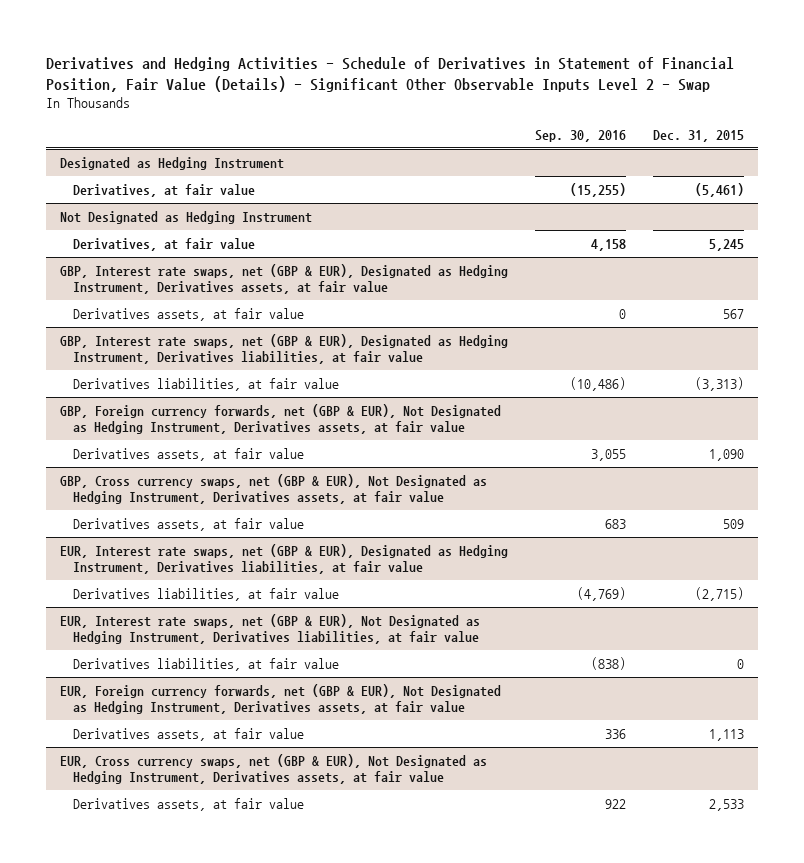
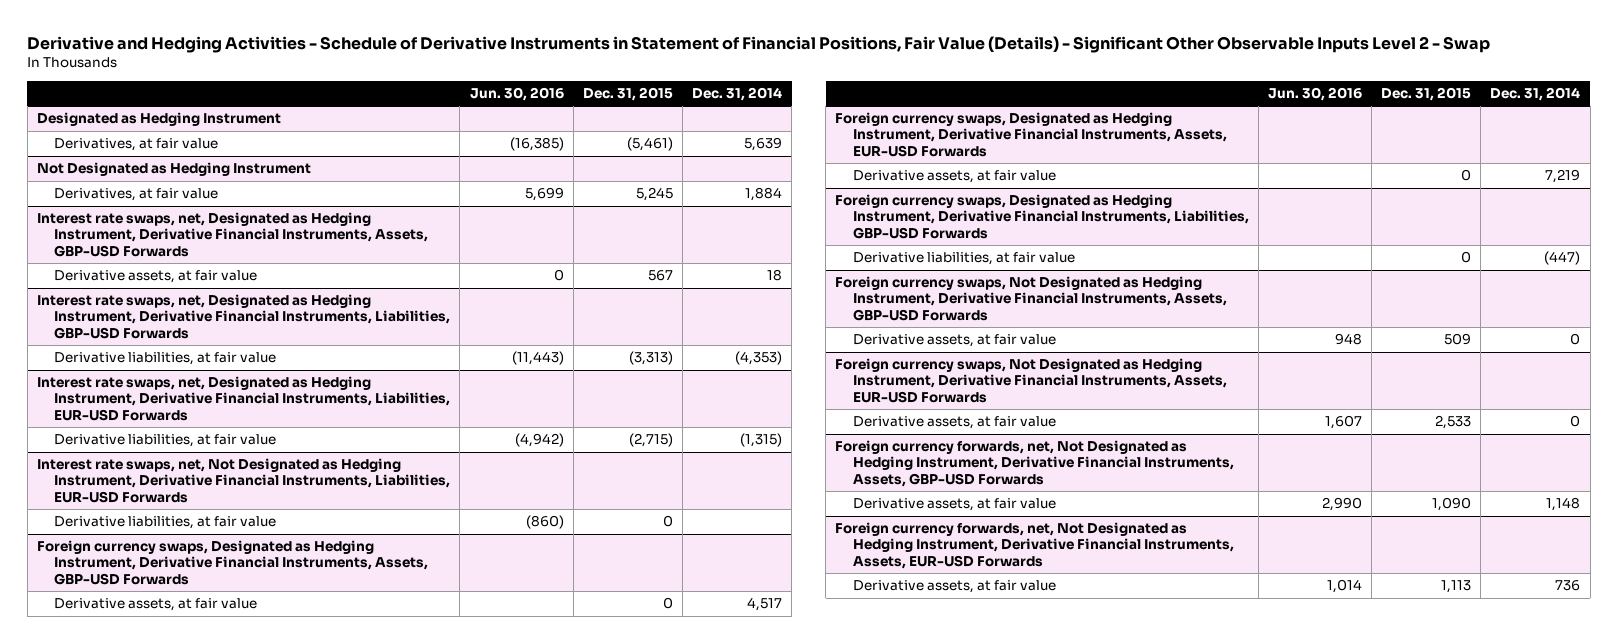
- Derivatives and Hedging Activities - Schedule of Derivatives in Statement of Financial Position, Fair Value (Details) - Significant Other Observable Inputs Level 2 - Swap
+ Derivative and Hedging Activities - Schedule of Derivative Instruments in Statement of Financial Positions, Fair Value (Details) - Significant Other Observable Inputs Level 2 - Swap
- | Sep. 30, 2016 | Dec. 31, 2015
+ | Jun. 30, 2016 | Dec. 31, 2015 | Dec. 31, 2014
- GBP, Interest rate swaps, net (GBP & EUR), Designated as Hedging Instrument, Derivatives assets, at fair value
- Derivatives assets, at fair value | 0 | 567
- GBP, Interest rate swaps, net (GBP & EUR), Designated as Hedging Instrument, Derivatives liabilities, at fair value
- Derivatives liabilities, at fair value | (10,486) | (3,313)
- GBP, Foreign currency forwards, net (GBP & EUR), Not Designated as Hedging Instrument, Derivatives assets, at fair value
- Derivatives assets, at fair value | 3,055 | 1,090
- GBP, Cross currency swaps, net (GBP & EUR), Not Designated as Hedging Instrument, Derivatives assets, at fair value
- Derivatives assets, at fair value | 683 | 509
- EUR, Interest rate swaps, net (GBP & EUR), Designated as Hedging Instrument, Derivatives liabilities, at fair value
- Derivatives liabilities, at fair value | (4,769) | (2,715)
- EUR, Interest rate swaps, net (GBP & EUR), Not Designated as Hedging Instrument, Derivatives liabilities, at fair value
- Derivatives liabilities, at fair value | (838) | 0
- EUR, Foreign currency forwards, net (GBP & EUR), Not Designated as Hedging Instrument, Derivatives assets, at fair value
- Derivatives assets, at fair value | 336 | 1,113
- EUR, Cross currency swaps, net (GBP & EUR), Not Designated as Hedging Instrument, Derivatives assets, at fair value
- Derivatives assets, at fair value | 922 | 2,533
+ Interest rate swaps, net, Designated as Hedging Instrument, Derivative Financial Instruments, Assets, GBP-USD Forwards
+ Derivative assets, at fair value | 0 | 567 | 18
+ Interest rate swaps, net, Designated as Hedging Instrument, Derivative Financial Instruments, Liabilities, GBP-USD Forwards
+ Derivative liabilities, at fair value | (11,443) | (3,313) | (4,353)
+ Interest rate swaps, net, Designated as Hedging Instrument, Derivative Financial Instruments, Liabilities, EUR-USD Forwards
+ Derivative liabilities, at fair value | (4,942) | (2,715) | (1,315)
+ Interest rate swaps, net, Not Designated as Hedging Instrument, Derivative Financial Instruments, Liabilities, EUR-USD Forwards
+ Derivative liabilities, at fair value | (860) | 0 |
+ Foreign currency swaps, Designated as Hedging Instrument, Derivative Financial Instruments, Assets, GBP-USD Forwards
+ Derivative assets, at fair value | | 0 | 4,517
+ Foreign currency swaps, Designated as Hedging Instrument, Derivative Financial Instruments, Assets, EUR-USD Forwards
+ Derivative assets, at fair value | | 0 | 7,219
+ Foreign currency swaps, Designated as Hedging Instrument, Derivative Financial Instruments, Liabilities, GBP-USD Forwards
+ Derivative liabilities, at fair value | | 0 | (447)
+ Foreign currency swaps, Not Designated as Hedging Instrument, Derivative Financial Instruments, Assets, GBP-USD Forwards
+ Derivative assets, at fair value | 948 | 509 | 0
+ Foreign currency swaps, Not Designated as Hedging Instrument, Derivative Financial Instruments, Assets, EUR-USD Forwards
+ Derivative assets, at fair value | 1,607 | 2,533 | 0
+ Foreign currency forwards, net, Not Designated as Hedging Instrument, Derivative Financial Instruments, Assets, GBP-USD Forwards
+ Derivative assets, at fair value | 2,990 | 1,090 | 1,148
+ Foreign currency forwards, net, Not Designated as Hedging Instrument, Derivative Financial Instruments, Assets, EUR-USD Forwards
+ Derivative assets, at fair value | 1,014 | 1,113 | 736

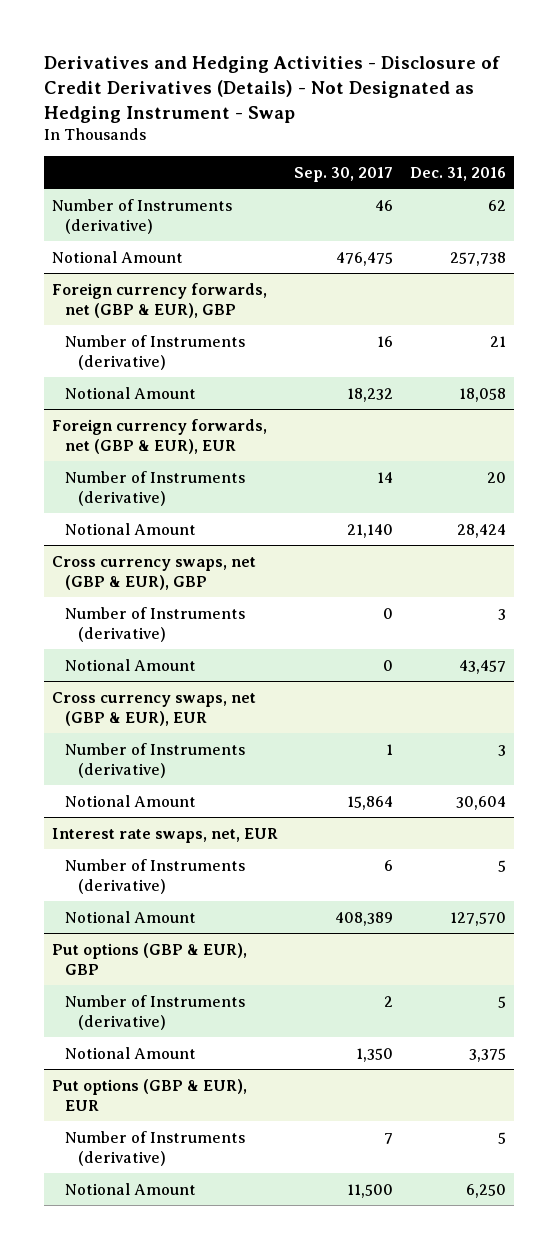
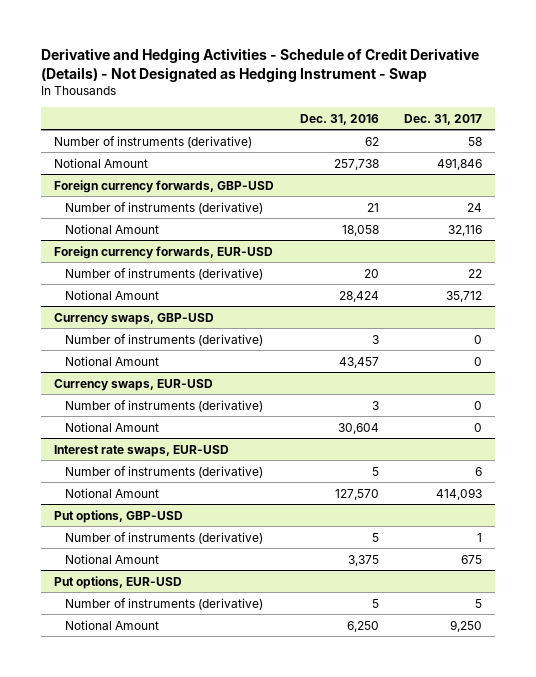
- Derivatives and Hedging Activities - Disclosure of Credit Derivatives (Details) - Not Designated as Hedging Instrument - Swap
+ Derivative and Hedging Activities - Schedule of Credit Derivative (Details) - Not Designated as Hedging Instrument - Swap
- | Sep. 30, 2017 | Dec. 31, 2016
+ | Dec. 31, 2016 | Dec. 31, 2017
- Number of Instruments (derivative) | 46 | 62
+ Number of instruments (derivative) | 62 | 58
- Foreign currency forwards, net (GBP & EUR), GBP
- Number of Instruments (derivative) | 16 | 21
+ Foreign currency forwards, GBP-USD
+ Number of instruments (derivative) | 21 | 24
- Foreign currency forwards, net (GBP & EUR), EUR
- Number of Instruments (derivative) | 14 | 20
+ Foreign currency forwards, EUR-USD
+ Number of instruments (derivative) | 20 | 22
- Cross currency swaps, net (GBP & EUR), GBP
- Number of Instruments (derivative) | 0 | 3
+ Currency swaps, GBP-USD
+ Number of instruments (derivative) | 3 | 0
- Cross currency swaps, net (GBP & EUR), EUR
- Number of Instruments (derivative) | 1 | 3
+ Currency swaps, EUR-USD
+ Number of instruments (derivative) | 3 | 0
- Interest rate swaps, net, EUR
- Number of Instruments (derivative) | 6 | 5
+ Interest rate swaps, EUR-USD
+ Number of instruments (derivative) | 5 | 6
- Put options (GBP & EUR), GBP
- Number of Instruments (derivative) | 2 | 5
+ Put options, GBP-USD
+ Number of instruments (derivative) | 5 | 1
- Put options (GBP & EUR), EUR
- Number of Instruments (derivative) | 7 | 5
+ Put options, EUR-USD
+ Number of instruments (derivative) | 5 | 5

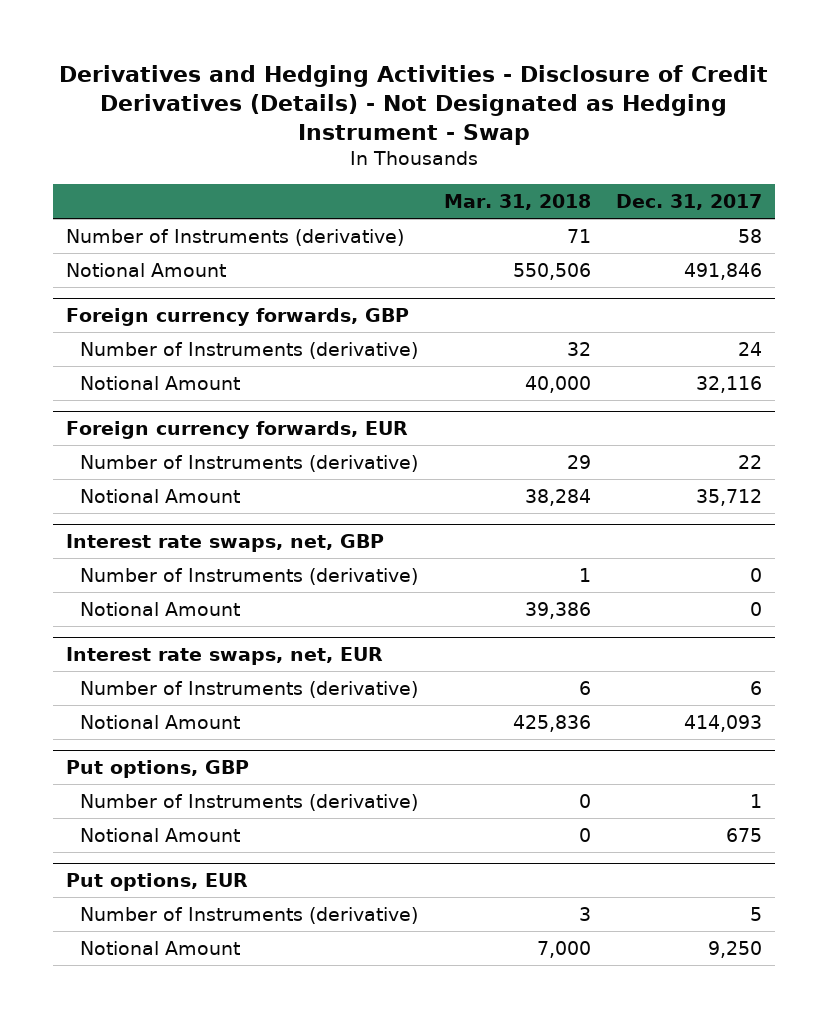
- Derivative and Hedging Activities - Schedule of Credit Derivative (Details) - Not Designated as Hedging Instrument - Swap
+ Derivatives and Hedging Activities - Disclosure of Credit Derivatives (Details) - Not Designated as Hedging Instrument - Swap
- | Dec. 31, 2016 | Dec. 31, 2017
+ | Mar. 31, 2018 | Dec. 31, 2017
- Number of instruments (derivative) | 62 | 58
+ Number of Instruments (derivative) | 71 | 58
- Foreign currency forwards, GBP-USD
- Number of instruments (derivative) | 21 | 24
+ Foreign currency forwards, GBP
+ Number of Instruments (derivative) | 32 | 24
- Foreign currency forwards, EUR-USD
- Number of instruments (derivative) | 20 | 22
+ Foreign currency forwards, EUR
+ Number of Instruments (derivative) | 29 | 22
- Currency swaps, GBP-USD
- Number of instruments (derivative) | 3 | 0
- Notional Amount | 43,457 | 0
- Currency swaps, EUR-USD
- Number of instruments (derivative) | 3 | 0
+ Interest rate swaps, net, GBP
+ Number of Instruments (derivative) | 1 | 0
- Interest rate swaps, EUR-USD
- Number of instruments (derivative) | 5 | 6
+ Interest rate swaps, net, EUR
+ Number of Instruments (derivative) | 6 | 6
- Put options, GBP-USD
- Number of instruments (derivative) | 5 | 1
+ Put options, GBP
+ Number of Instruments (derivative) | 0 | 1
- Put options, EUR-USD
- Number of instruments (derivative) | 5 | 5
+ Put options, EUR
+ Number of Instruments (derivative) | 3 | 5

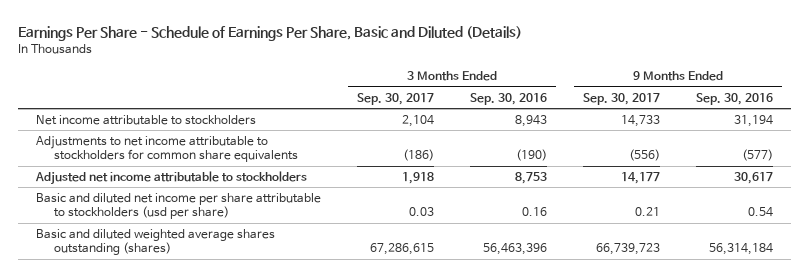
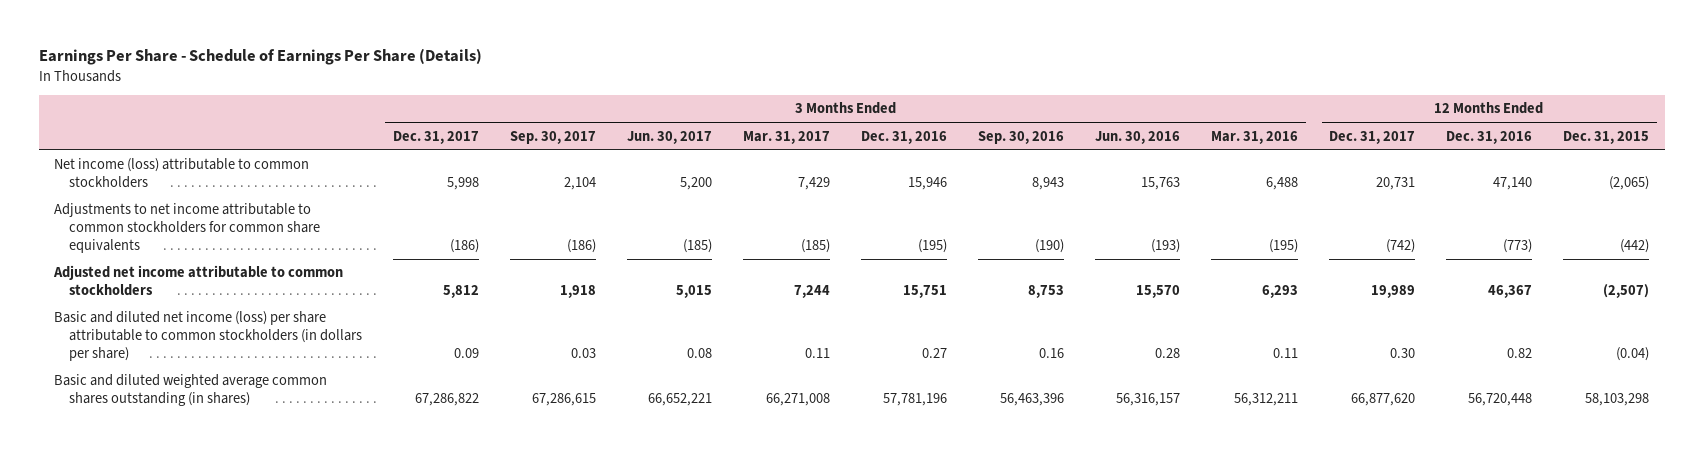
- Earnings Per Share - Schedule of Earnings Per Share, Basic and Diluted (Details)
+ Earnings Per Share - Schedule of Earnings Per Share (Details)
- | 3 Months Ended Sep. 30, 2017 | 3 Months Ended Sep. 30, 2016 | 9 Months Ended Sep. 30, 2017 | 9 Months Ended Sep. 30, 2016
+ | 3 Months Ended Dec. 31, 2017 | 3 Months Ended Sep. 30, 2017 | 3 Months Ended Jun. 30, 2017 | 3 Months Ended Mar. 31, 2017 | 3 Months Ended Dec. 31, 2016 | 3 Months Ended Sep. 30, 2016 | 3 Months Ended Jun. 30, 2016 | 3 Months Ended Mar. 31, 2016 | 12 Months Ended Dec. 31, 2017 | 12 Months Ended Dec. 31, 2016 | 12 Months Ended Dec. 31, 2015
- Net income attributable to stockholders | 2,104 | 8,943 | 14,733 | 31,194
- Adjustments to net income attributable to stockholders for common share equivalents | (186) | (190) | (556) | (577)
- Adjusted net income attributable to stockholders | 1,918 | 8,753 | 14,177 | 30,617
- Basic and diluted net income per share attributable to stockholders (usd per share) | 0.03 | 0.16 | 0.21 | 0.54
- Basic and diluted weighted average shares outstanding (shares) | 67,286,615 | 56,463,396 | 66,739,723 | 56,314,184
+ Net income (loss) attributable to common stockholders | 5,998 | 2,104 | 5,200 | 7,429 | 15,946 | 8,943 | 15,763 | 6,488 | 20,731 | 47,140 | (2,065)
+ Adjustments to net income attributable to common stockholders for common share equivalents | (186) | (186) | (185) | (185) | (195) | (190) | (193) | (195) | (742) | (773) | (442)
+ Adjusted net income attributable to common stockholders | 5,812 | 1,918 | 5,015 | 7,244 | 15,751 | 8,753 | 15,570 | 6,293 | 19,989 | 46,367 | (2,507)
+ Basic and diluted net income (loss) per share attributable to common stockholders (in dollars per share) | 0.09 | 0.03 | 0.08 | 0.11 | 0.27 | 0.16 | 0.28 | 0.11 | 0.30 | 0.82 | (0.04)
+ Basic and diluted weighted average common shares outstanding (in shares) | 67,286,822 | 67,286,615 | 66,652,221 | 66,271,008 | 57,781,196 | 56,463,396 | 56,316,157 | 56,312,211 | 66,877,620 | 56,720,448 | 58,103,298

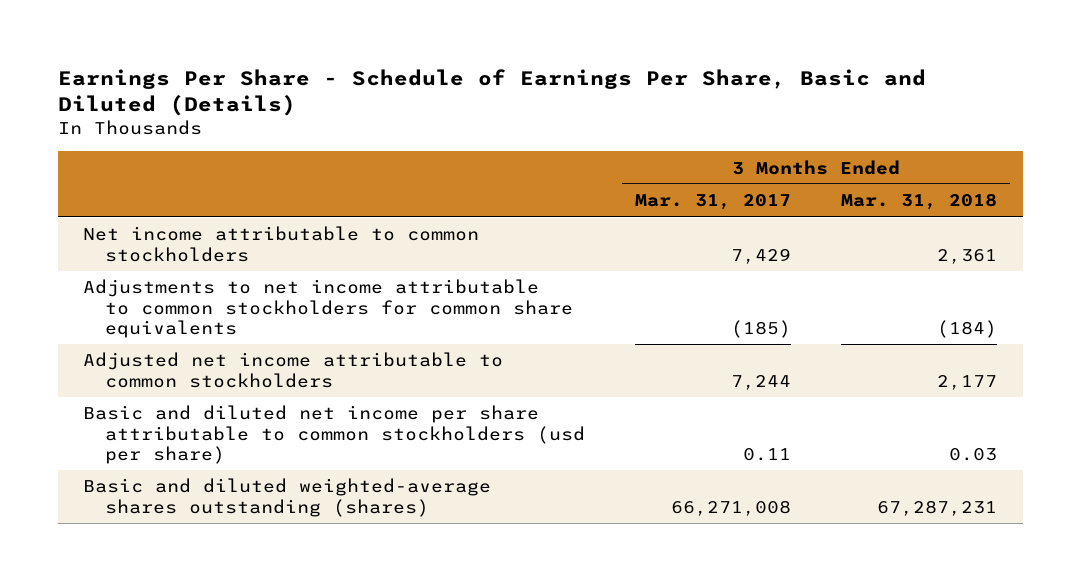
- Earnings Per Share - Schedule of Earnings Per Share (Details)
+ Earnings Per Share - Schedule of Earnings Per Share, Basic and Diluted (Details)
- | 3 Months Ended Dec. 31, 2017 | 3 Months Ended Sep. 30, 2017 | 3 Months Ended Jun. 30, 2017 | 3 Months Ended Mar. 31, 2017 | 3 Months Ended Dec. 31, 2016 | 3 Months Ended Sep. 30, 2016 | 3 Months Ended Jun. 30, 2016 | 3 Months Ended Mar. 31, 2016 | 12 Months Ended Dec. 31, 2017 | 12 Months Ended Dec. 31, 2016 | 12 Months Ended Dec. 31, 2015
+ | 3 Months Ended Mar. 31, 2017 | 3 Months Ended Mar. 31, 2018
- Net income (loss) attributable to common stockholders | 5,998 | 2,104 | 5,200 | 7,429 | 15,946 | 8,943 | 15,763 | 6,488 | 20,731 | 47,140 | (2,065)
+ Net income attributable to common stockholders | 7,429 | 2,361
- Basic and diluted net income (loss) per share attributable to common stockholders (in dollars per share) | 0.09 | 0.03 | 0.08 | 0.11 | 0.27 | 0.16 | 0.28 | 0.11 | 0.30 | 0.82 | (0.04)
- Basic and diluted weighted average common shares outstanding (in shares) | 67,286,822 | 67,286,615 | 66,652,221 | 66,271,008 | 57,781,196 | 56,463,396 | 56,316,157 | 56,312,211 | 66,877,620 | 56,720,448 | 58,103,298
+ Basic and diluted net income per share attributable to common stockholders (usd per share) | 0.11 | 0.03
+ Basic and diluted weighted-average shares outstanding (shares) | 66,271,008 | 67,287,231

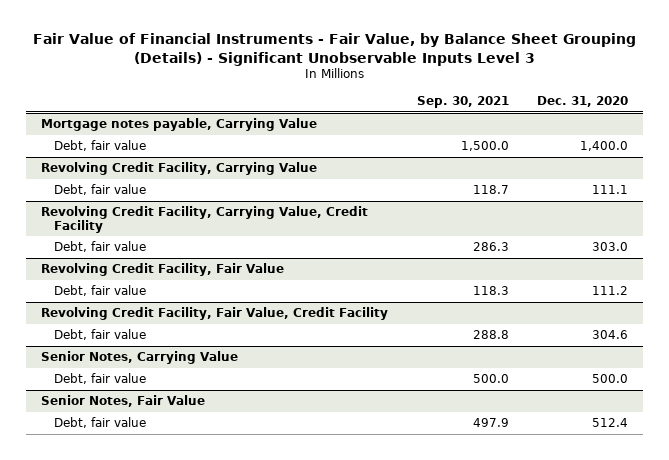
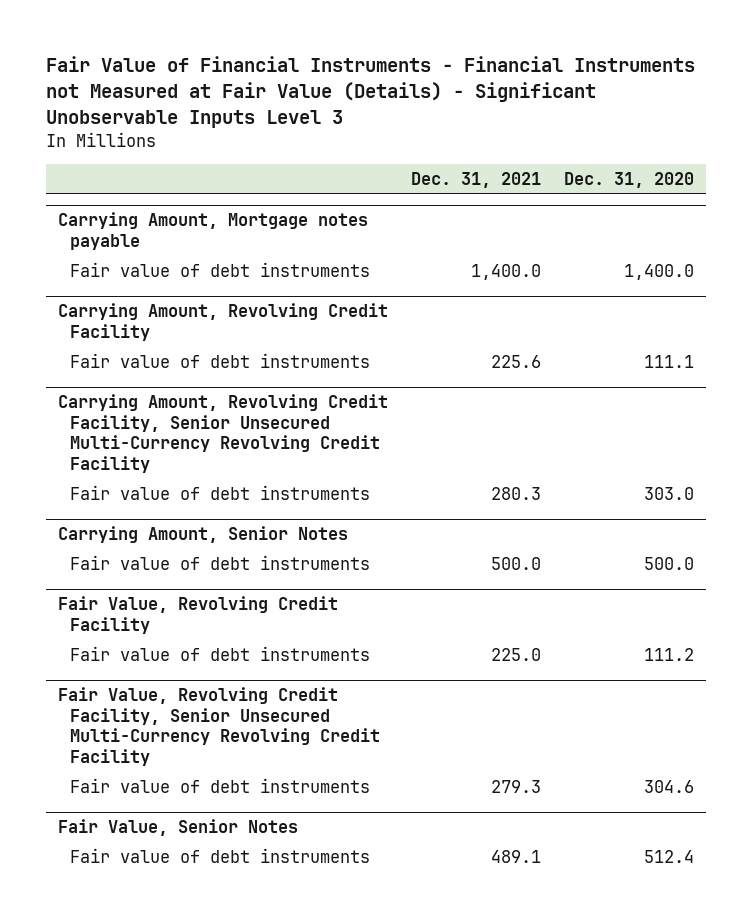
- Fair Value of Financial Instruments - Fair Value, by Balance Sheet Grouping (Details) - Significant Unobservable Inputs Level 3
+ Fair Value of Financial Instruments - Financial Instruments not Measured at Fair Value (Details) - Significant Unobservable Inputs Level 3
- | Sep. 30, 2021 | Dec. 31, 2020
+ | Dec. 31, 2021 | Dec. 31, 2020
- Mortgage notes payable, Carrying Value
- Debt, fair value | 1,500.0 | 1,400.0
- Revolving Credit Facility, Carrying Value
- Debt, fair value | 118.7 | 111.1
- Revolving Credit Facility, Carrying Value, Credit Facility
- Debt, fair value | 286.3 | 303.0
- Revolving Credit Facility, Fair Value
- Debt, fair value | 118.3 | 111.2
- Revolving Credit Facility, Fair Value, Credit Facility
- Debt, fair value | 288.8 | 304.6
- Senior Notes, Carrying Value
- Debt, fair value | 500.0 | 500.0
- Senior Notes, Fair Value
- Debt, fair value | 497.9 | 512.4
+ Carrying Amount, Mortgage notes payable
+ Fair value of debt instruments | 1,400.0 | 1,400.0
+ Carrying Amount, Revolving Credit Facility
+ Fair value of debt instruments | 225.6 | 111.1
+ Carrying Amount, Revolving Credit Facility, Senior Unsecured Multi-Currency Revolving Credit Facility
+ Fair value of debt instruments | 280.3 | 303.0
+ Carrying Amount, Senior Notes
+ Fair value of debt instruments | 500.0 | 500.0
+ Fair Value, Revolving Credit Facility
+ Fair value of debt instruments | 225.0 | 111.2
+ Fair Value, Revolving Credit Facility, Senior Unsecured Multi-Currency Revolving Credit Facility
+ Fair value of debt instruments | 279.3 | 304.6
+ Fair Value, Senior Notes
+ Fair value of debt instruments | 489.1 | 512.4

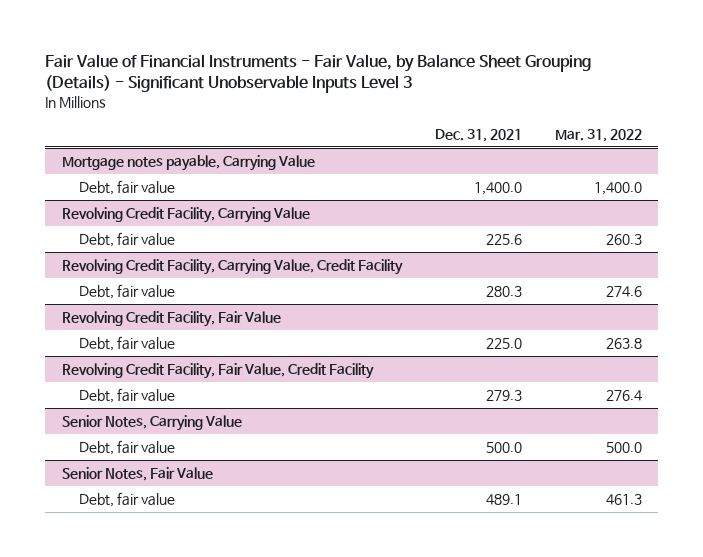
- Fair Value of Financial Instruments - Financial Instruments not Measured at Fair Value (Details) - Significant Unobservable Inputs Level 3
+ Fair Value of Financial Instruments - Fair Value, by Balance Sheet Grouping (Details) - Significant Unobservable Inputs Level 3
- | Dec. 31, 2021 | Dec. 31, 2020
+ | Dec. 31, 2021 | Mar. 31, 2022
- Carrying Amount, Mortgage notes payable
- Fair value of debt instruments | 1,400.0 | 1,400.0
- Carrying Amount, Revolving Credit Facility
- Fair value of debt instruments | 225.6 | 111.1
- Carrying Amount, Revolving Credit Facility, Senior Unsecured Multi-Currency Revolving Credit Facility
- Fair value of debt instruments | 280.3 | 303.0
- Carrying Amount, Senior Notes
- Fair value of debt instruments | 500.0 | 500.0
- Fair Value, Revolving Credit Facility
- Fair value of debt instruments | 225.0 | 111.2
- Fair Value, Revolving Credit Facility, Senior Unsecured Multi-Currency Revolving Credit Facility
- Fair value of debt instruments | 279.3 | 304.6
- Fair Value, Senior Notes
- Fair value of debt instruments | 489.1 | 512.4
+ Mortgage notes payable, Carrying Value
+ Debt, fair value | 1,400.0 | 1,400.0
+ Revolving Credit Facility, Carrying Value
+ Debt, fair value | 225.6 | 260.3
+ Revolving Credit Facility, Carrying Value, Credit Facility
+ Debt, fair value | 280.3 | 274.6
+ Revolving Credit Facility, Fair Value
+ Debt, fair value | 225.0 | 263.8
+ Revolving Credit Facility, Fair Value, Credit Facility
+ Debt, fair value | 279.3 | 276.4
+ Senior Notes, Carrying Value
+ Debt, fair value | 500.0 | 500.0
+ Senior Notes, Fair Value
+ Debt, fair value | 489.1 | 461.3

